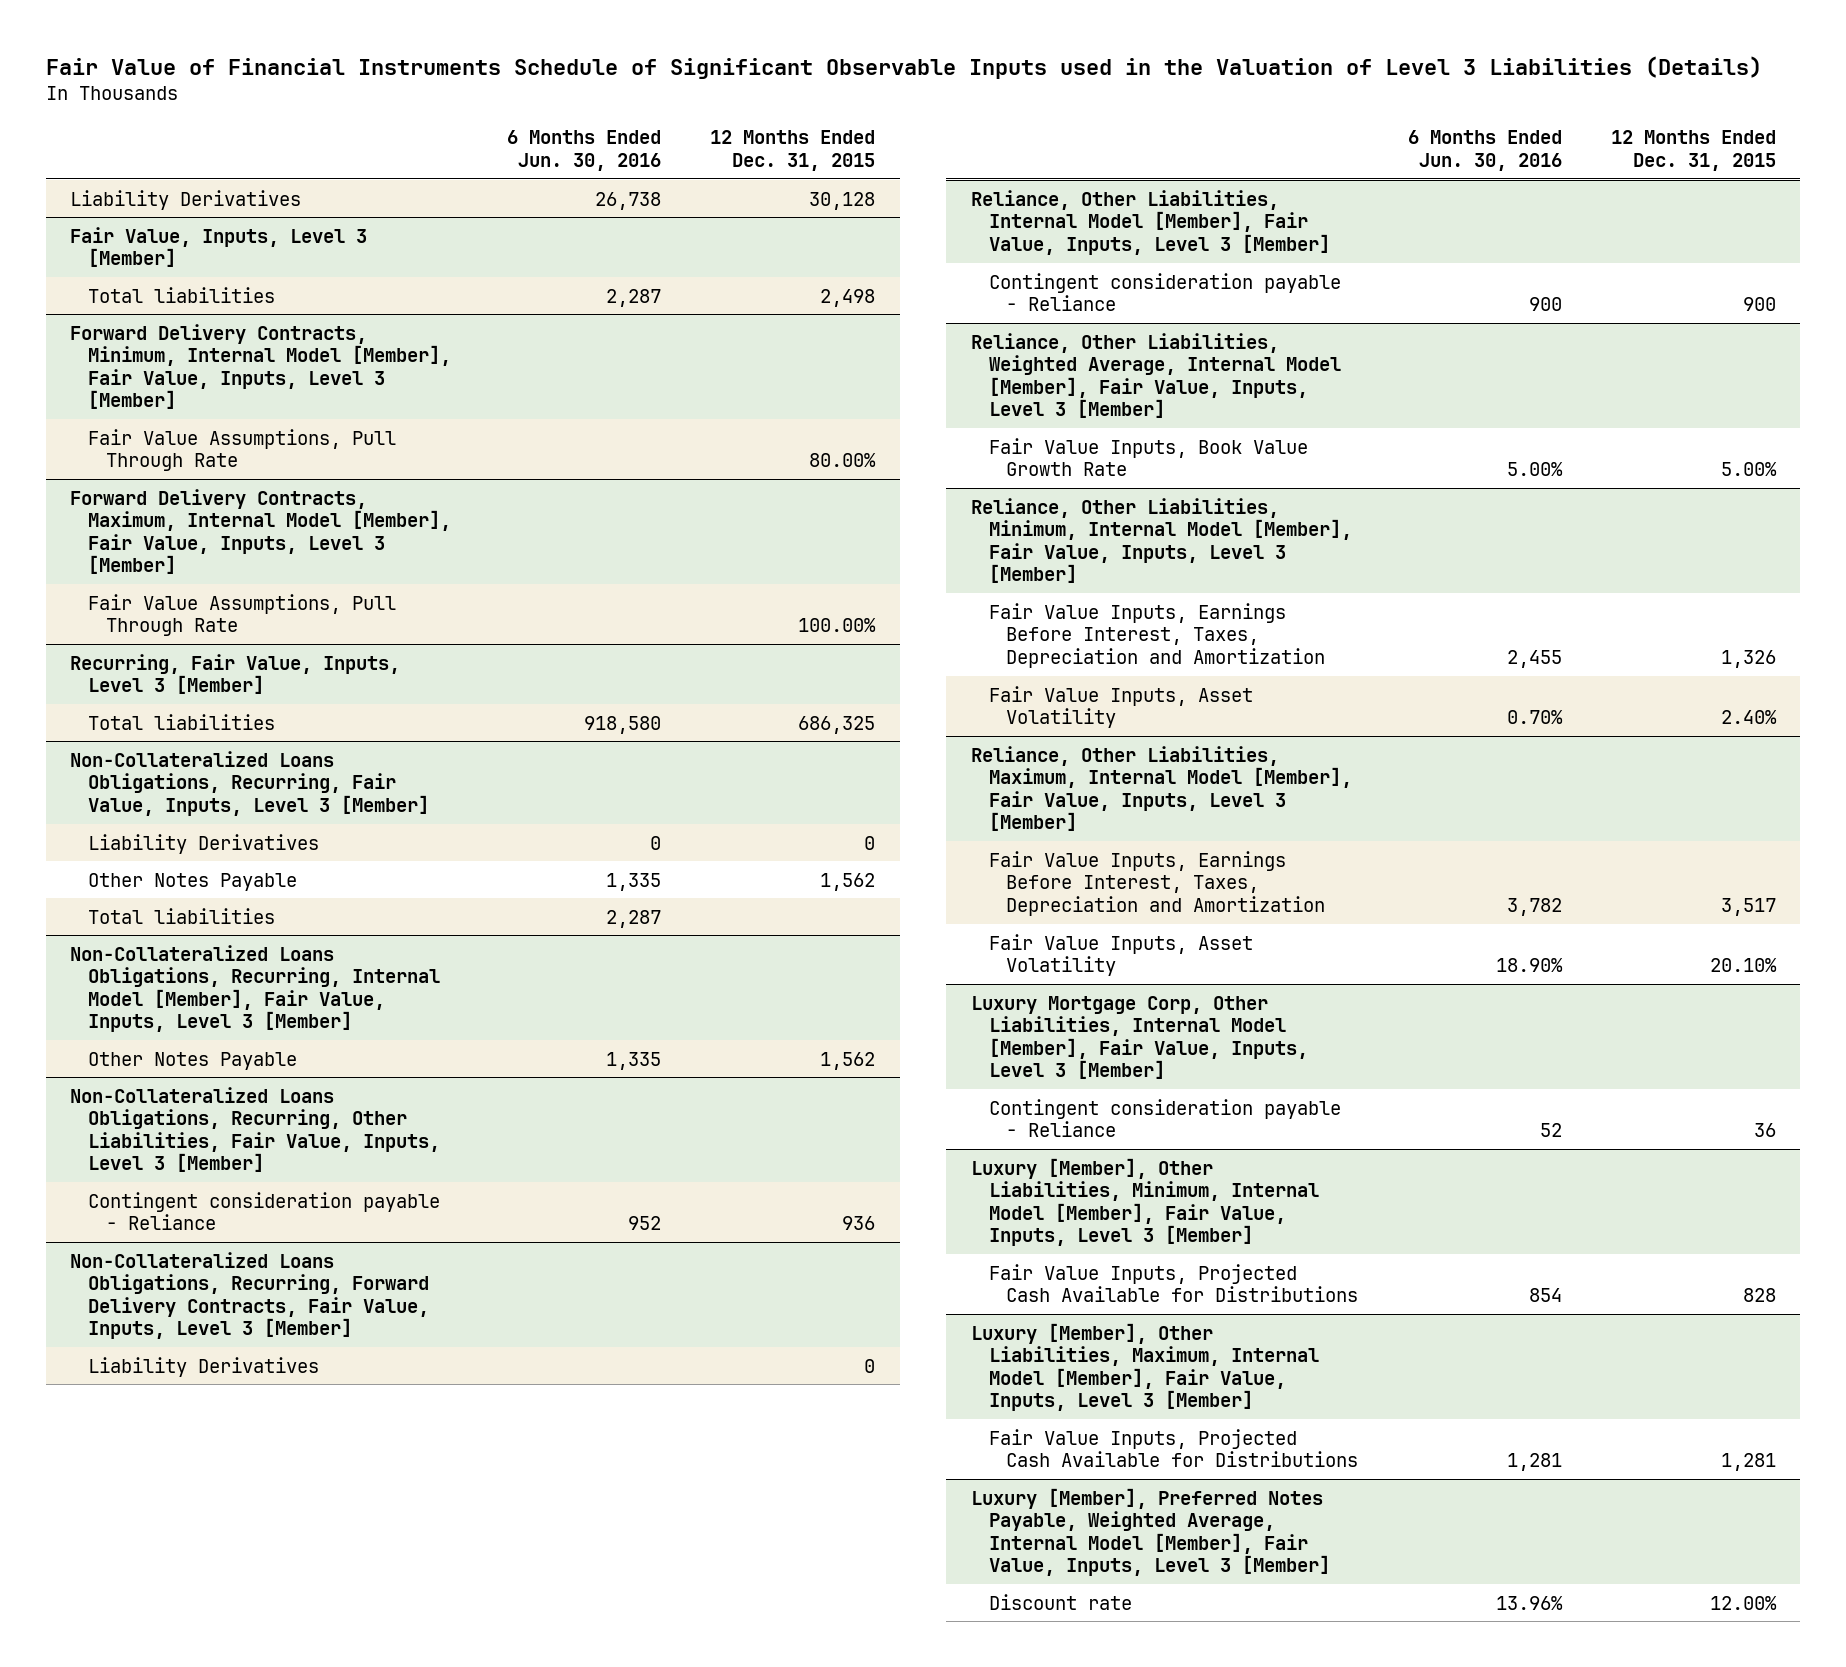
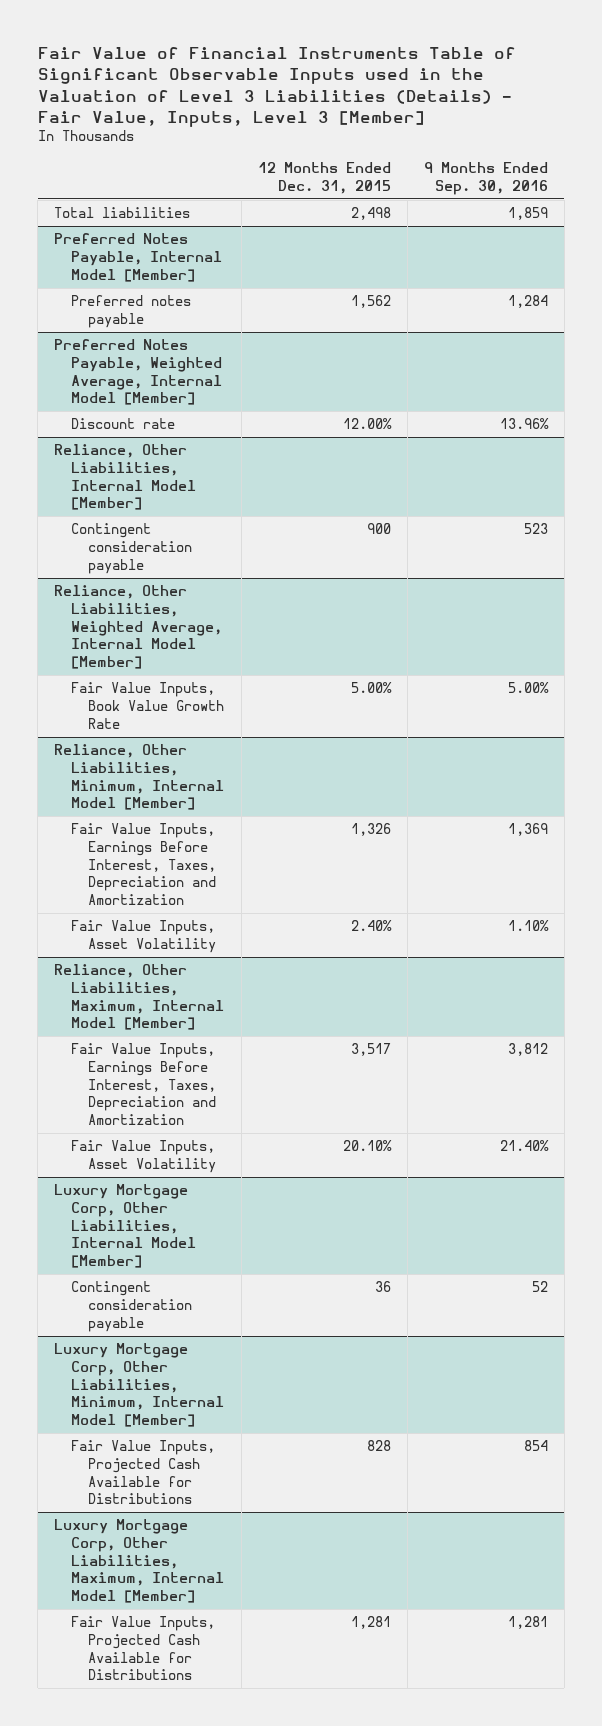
- Fair Value of Financial Instruments Schedule of Significant Observable Inputs used in the Valuation of Level 3 Liabilities (Details)
+ Fair Value of Financial Instruments Table of Significant Observable Inputs used in the Valuation of Level 3 Liabilities (Details) - Fair Value, Inputs, Level 3 [Member]
- | 6 Months Ended Jun. 30, 2016 | 12 Months Ended Dec. 31, 2015
+ | 12 Months Ended Dec. 31, 2015 | 9 Months Ended Sep. 30, 2016
- Liability Derivatives | 26,738 | 30,128
- Fair Value, Inputs, Level 3 [Member]
- Forward Delivery Contracts, Minimum, Internal Model [Member], Fair Value, Inputs, Level 3 [Member]
- Fair Value Assumptions, Pull Through Rate | | 80.00%
- Forward Delivery Contracts, Maximum, Internal Model [Member], Fair Value, Inputs, Level 3 [Member]
- Fair Value Assumptions, Pull Through Rate | | 100.00%
- Recurring, Fair Value, Inputs, Level 3 [Member]
- Total liabilities | 918,580 | 686,325
- Non-Collateralized Loans Obligations, Recurring, Fair Value, Inputs, Level 3 [Member]
- Liability Derivatives | 0 | 0
- Other Notes Payable | 1,335 | 1,562
- Total liabilities | 2,287 |
- Non-Collateralized Loans Obligations, Recurring, Internal Model [Member], Fair Value, Inputs, Level 3 [Member]
- Other Notes Payable | 1,335 | 1,562
- Non-Collateralized Loans Obligations, Recurring, Other Liabilities, Fair Value, Inputs, Level 3 [Member]
- Contingent consideration payable - Reliance | 952 | 936
- Non-Collateralized Loans Obligations, Recurring, Forward Delivery Contracts, Fair Value, Inputs, Level 3 [Member]
- Liability Derivatives | | 0
- Reliance, Other Liabilities, Internal Model [Member], Fair Value, Inputs, Level 3 [Member]
- Contingent consideration payable - Reliance | 900 | 900
- Reliance, Other Liabilities, Weighted Average, Internal Model [Member], Fair Value, Inputs, Level 3 [Member]
+ Preferred Notes Payable, Internal Model [Member]
+ Preferred notes payable | 1,562 | 1,284
+ Preferred Notes Payable, Weighted Average, Internal Model [Member]
+ Discount rate | 12.00% | 13.96%
+ Reliance, Other Liabilities, Internal Model [Member]
+ Contingent consideration payable | 900 | 523
+ Reliance, Other Liabilities, Weighted Average, Internal Model [Member]
- Reliance, Other Liabilities, Minimum, Internal Model [Member], Fair Value, Inputs, Level 3 [Member]
+ Reliance, Other Liabilities, Minimum, Internal Model [Member]
- Reliance, Other Liabilities, Maximum, Internal Model [Member], Fair Value, Inputs, Level 3 [Member]
+ Reliance, Other Liabilities, Maximum, Internal Model [Member]
- Luxury Mortgage Corp, Other Liabilities, Internal Model [Member], Fair Value, Inputs, Level 3 [Member]
- Contingent consideration payable - Reliance | 52 | 36
- Luxury [Member], Other Liabilities, Minimum, Internal Model [Member], Fair Value, Inputs, Level 3 [Member]
+ Luxury Mortgage Corp, Other Liabilities, Internal Model [Member]
+ Contingent consideration payable | 36 | 52
+ Luxury Mortgage Corp, Other Liabilities, Minimum, Internal Model [Member]
- Luxury [Member], Other Liabilities, Maximum, Internal Model [Member], Fair Value, Inputs, Level 3 [Member]
+ Luxury Mortgage Corp, Other Liabilities, Maximum, Internal Model [Member]
- Luxury [Member], Preferred Notes Payable, Weighted Average, Internal Model [Member], Fair Value, Inputs, Level 3 [Member]
- Discount rate | 13.96% | 12.00%

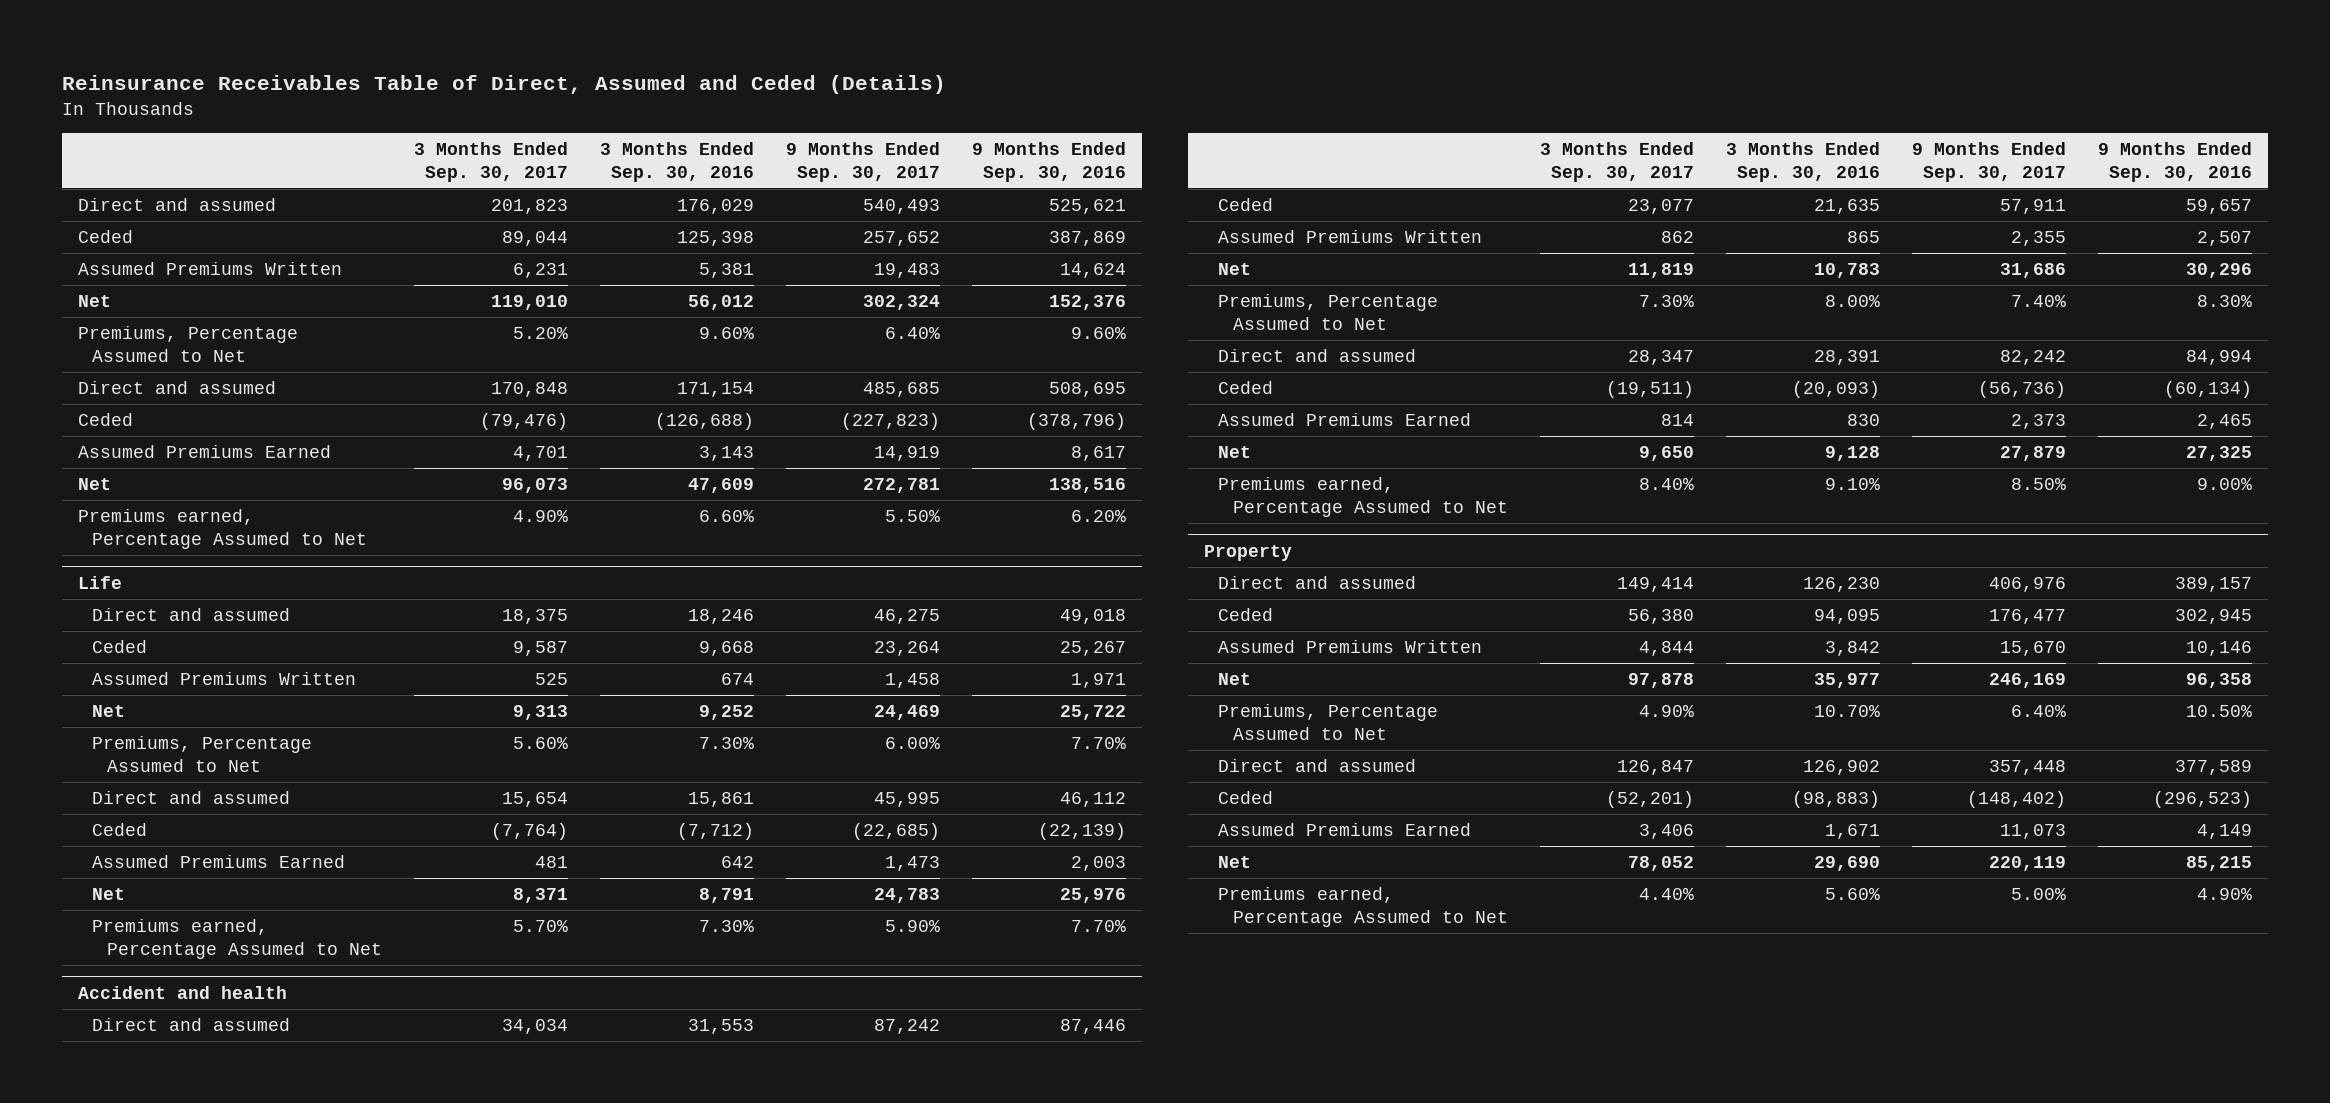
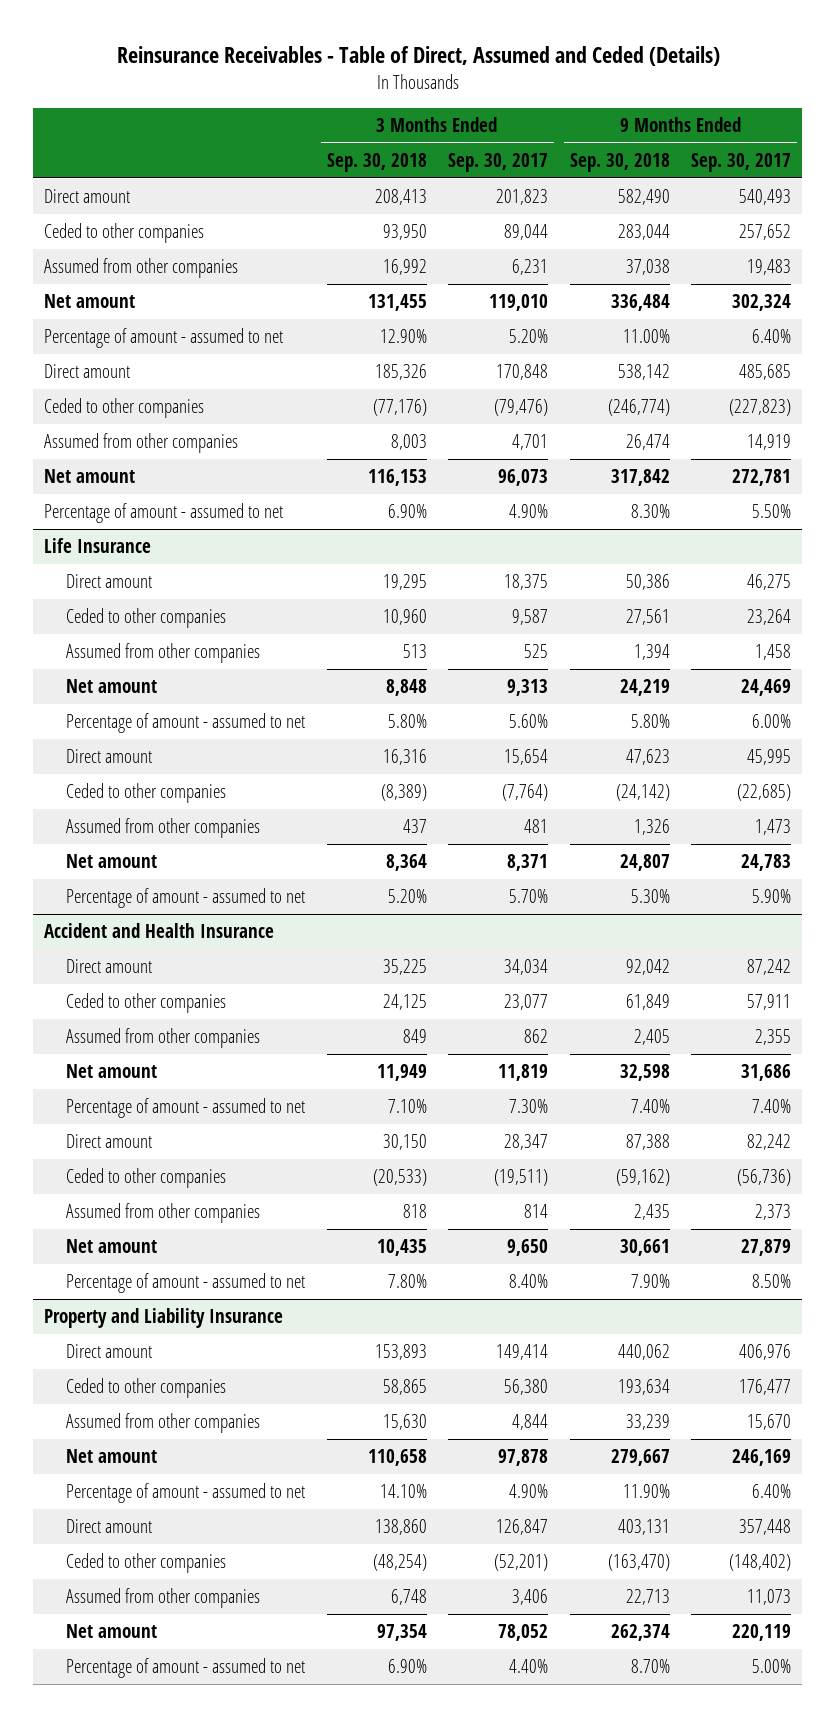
- Reinsurance Receivables Table of Direct, Assumed and Ceded (Details)
+ Reinsurance Receivables - Table of Direct, Assumed and Ceded (Details)
- | 3 Months Ended Sep. 30, 2017 | 3 Months Ended Sep. 30, 2016 | 9 Months Ended Sep. 30, 2017 | 9 Months Ended Sep. 30, 2016
+ | 3 Months Ended Sep. 30, 2018 | 3 Months Ended Sep. 30, 2017 | 9 Months Ended Sep. 30, 2018 | 9 Months Ended Sep. 30, 2017
- Direct and assumed | 201,823 | 176,029 | 540,493 | 525,621
- Ceded | 89,044 | 125,398 | 257,652 | 387,869
- Assumed Premiums Written | 6,231 | 5,381 | 19,483 | 14,624
- Net | 119,010 | 56,012 | 302,324 | 152,376
- Premiums, Percentage Assumed to Net | 5.20% | 9.60% | 6.40% | 9.60%
- Direct and assumed | 170,848 | 171,154 | 485,685 | 508,695
- Ceded | (79,476) | (126,688) | (227,823) | (378,796)
- Assumed Premiums Earned | 4,701 | 3,143 | 14,919 | 8,617
- Net | 96,073 | 47,609 | 272,781 | 138,516
- Premiums earned, Percentage Assumed to Net | 4.90% | 6.60% | 5.50% | 6.20%
- Life
- Direct and assumed | 18,375 | 18,246 | 46,275 | 49,018
- Ceded | 9,587 | 9,668 | 23,264 | 25,267
- Assumed Premiums Written | 525 | 674 | 1,458 | 1,971
- Net | 9,313 | 9,252 | 24,469 | 25,722
- Premiums, Percentage Assumed to Net | 5.60% | 7.30% | 6.00% | 7.70%
- Direct and assumed | 15,654 | 15,861 | 45,995 | 46,112
- Ceded | (7,764) | (7,712) | (22,685) | (22,139)
- Assumed Premiums Earned | 481 | 642 | 1,473 | 2,003
- Net | 8,371 | 8,791 | 24,783 | 25,976
- Premiums earned, Percentage Assumed to Net | 5.70% | 7.30% | 5.90% | 7.70%
- Accident and health
- Direct and assumed | 34,034 | 31,553 | 87,242 | 87,446
- Ceded | 23,077 | 21,635 | 57,911 | 59,657
- Assumed Premiums Written | 862 | 865 | 2,355 | 2,507
- Net | 11,819 | 10,783 | 31,686 | 30,296
- Premiums, Percentage Assumed to Net | 7.30% | 8.00% | 7.40% | 8.30%
- Direct and assumed | 28,347 | 28,391 | 82,242 | 84,994
- Ceded | (19,511) | (20,093) | (56,736) | (60,134)
- Assumed Premiums Earned | 814 | 830 | 2,373 | 2,465
- Net | 9,650 | 9,128 | 27,879 | 27,325
- Premiums earned, Percentage Assumed to Net | 8.40% | 9.10% | 8.50% | 9.00%
- Property
- Direct and assumed | 149,414 | 126,230 | 406,976 | 389,157
- Ceded | 56,380 | 94,095 | 176,477 | 302,945
- Assumed Premiums Written | 4,844 | 3,842 | 15,670 | 10,146
- Net | 97,878 | 35,977 | 246,169 | 96,358
- Premiums, Percentage Assumed to Net | 4.90% | 10.70% | 6.40% | 10.50%
- Direct and assumed | 126,847 | 126,902 | 357,448 | 377,589
- Ceded | (52,201) | (98,883) | (148,402) | (296,523)
- Assumed Premiums Earned | 3,406 | 1,671 | 11,073 | 4,149
- Net | 78,052 | 29,690 | 220,119 | 85,215
- Premiums earned, Percentage Assumed to Net | 4.40% | 5.60% | 5.00% | 4.90%
+ Direct amount | 208,413 | 201,823 | 582,490 | 540,493
+ Ceded to other companies | 93,950 | 89,044 | 283,044 | 257,652
+ Assumed from other companies | 16,992 | 6,231 | 37,038 | 19,483
+ Net amount | 131,455 | 119,010 | 336,484 | 302,324
+ Percentage of amount - assumed to net | 12.90% | 5.20% | 11.00% | 6.40%
+ Direct amount | 185,326 | 170,848 | 538,142 | 485,685
+ Ceded to other companies | (77,176) | (79,476) | (246,774) | (227,823)
+ Assumed from other companies | 8,003 | 4,701 | 26,474 | 14,919
+ Net amount | 116,153 | 96,073 | 317,842 | 272,781
+ Percentage of amount - assumed to net | 6.90% | 4.90% | 8.30% | 5.50%
+ Life Insurance
+ Direct amount | 19,295 | 18,375 | 50,386 | 46,275
+ Ceded to other companies | 10,960 | 9,587 | 27,561 | 23,264
+ Assumed from other companies | 513 | 525 | 1,394 | 1,458
+ Net amount | 8,848 | 9,313 | 24,219 | 24,469
+ Percentage of amount - assumed to net | 5.80% | 5.60% | 5.80% | 6.00%
+ Direct amount | 16,316 | 15,654 | 47,623 | 45,995
+ Ceded to other companies | (8,389) | (7,764) | (24,142) | (22,685)
+ Assumed from other companies | 437 | 481 | 1,326 | 1,473
+ Net amount | 8,364 | 8,371 | 24,807 | 24,783
+ Percentage of amount - assumed to net | 5.20% | 5.70% | 5.30% | 5.90%
+ Accident and Health Insurance
+ Direct amount | 35,225 | 34,034 | 92,042 | 87,242
+ Ceded to other companies | 24,125 | 23,077 | 61,849 | 57,911
+ Assumed from other companies | 849 | 862 | 2,405 | 2,355
+ Net amount | 11,949 | 11,819 | 32,598 | 31,686
+ Percentage of amount - assumed to net | 7.10% | 7.30% | 7.40% | 7.40%
+ Direct amount | 30,150 | 28,347 | 87,388 | 82,242
+ Ceded to other companies | (20,533) | (19,511) | (59,162) | (56,736)
+ Assumed from other companies | 818 | 814 | 2,435 | 2,373
+ Net amount | 10,435 | 9,650 | 30,661 | 27,879
+ Percentage of amount - assumed to net | 7.80% | 8.40% | 7.90% | 8.50%
+ Property and Liability Insurance
+ Direct amount | 153,893 | 149,414 | 440,062 | 406,976
+ Ceded to other companies | 58,865 | 56,380 | 193,634 | 176,477
+ Assumed from other companies | 15,630 | 4,844 | 33,239 | 15,670
+ Net amount | 110,658 | 97,878 | 279,667 | 246,169
+ Percentage of amount - assumed to net | 14.10% | 4.90% | 11.90% | 6.40%
+ Direct amount | 138,860 | 126,847 | 403,131 | 357,448
+ Ceded to other companies | (48,254) | (52,201) | (163,470) | (148,402)
+ Assumed from other companies | 6,748 | 3,406 | 22,713 | 11,073
+ Net amount | 97,354 | 78,052 | 262,374 | 220,119
+ Percentage of amount - assumed to net | 6.90% | 4.40% | 8.70% | 5.00%

